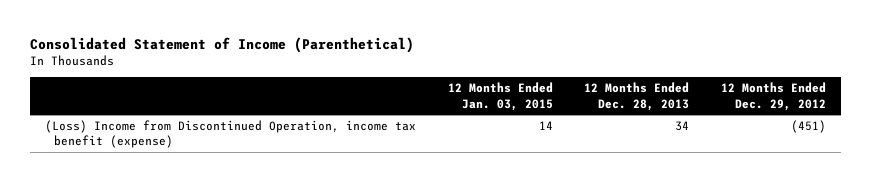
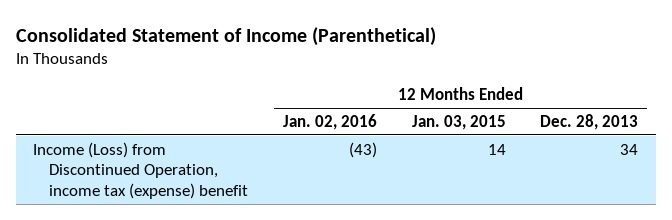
- | 12 Months Ended Jan. 03, 2015 | 12 Months Ended Dec. 28, 2013 | 12 Months Ended Dec. 29, 2012
+ | 12 Months Ended Jan. 02, 2016 | 12 Months Ended Jan. 03, 2015 | 12 Months Ended Dec. 28, 2013
- (Loss) Income from Discontinued Operation, income tax benefit (expense) | 14 | 34 | (451)
+ Income (Loss) from Discontinued Operation, income tax (expense) benefit | (43) | 14 | 34

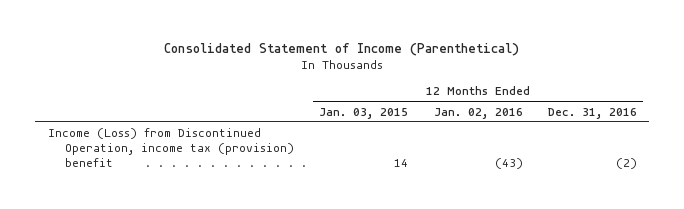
- | 12 Months Ended Jan. 02, 2016 | 12 Months Ended Jan. 03, 2015 | 12 Months Ended Dec. 28, 2013
+ | 12 Months Ended Jan. 03, 2015 | 12 Months Ended Jan. 02, 2016 | 12 Months Ended Dec. 31, 2016
- Income (Loss) from Discontinued Operation, income tax (expense) benefit | (43) | 14 | 34
+ Income (Loss) from Discontinued Operation, income tax (provision) benefit | 14 | (43) | (2)

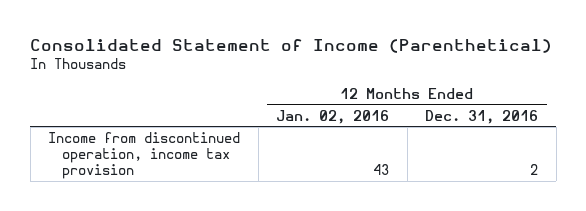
- | 12 Months Ended Jan. 03, 2015 | 12 Months Ended Jan. 02, 2016 | 12 Months Ended Dec. 31, 2016
+ | 12 Months Ended Jan. 02, 2016 | 12 Months Ended Dec. 31, 2016
- Income (Loss) from Discontinued Operation, income tax (provision) benefit | 14 | (43) | (2)
+ Income from discontinued operation, income tax provision | 43 | 2

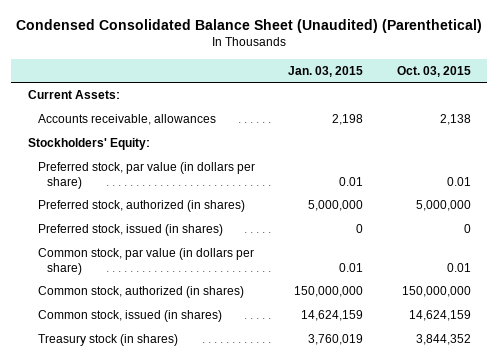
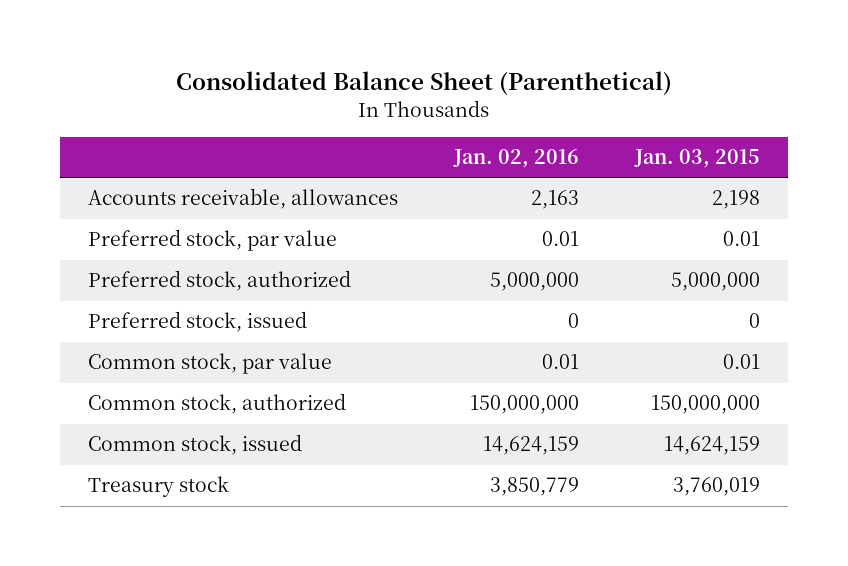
- Condensed Consolidated Balance Sheet (Unaudited) (Parenthetical)
+ Consolidated Balance Sheet (Parenthetical)
- | Jan. 03, 2015 | Oct. 03, 2015
+ | Jan. 02, 2016 | Jan. 03, 2015
- Current Assets:
- Stockholders' Equity:
- Preferred stock, par value (in dollars per share) | 0.01 | 0.01
- Preferred stock, authorized (in shares) | 5,000,000 | 5,000,000
- Preferred stock, issued (in shares) | 0 | 0
- Common stock, par value (in dollars per share) | 0.01 | 0.01
- Common stock, authorized (in shares) | 150,000,000 | 150,000,000
- Common stock, issued (in shares) | 14,624,159 | 14,624,159
- Treasury stock (in shares) | 3,760,019 | 3,844,352
+ Preferred stock, par value | 0.01 | 0.01
+ Preferred stock, authorized | 5,000,000 | 5,000,000
+ Preferred stock, issued | 0 | 0
+ Common stock, par value | 0.01 | 0.01
+ Common stock, authorized | 150,000,000 | 150,000,000
+ Common stock, issued | 14,624,159 | 14,624,159
+ Treasury stock | 3,850,779 | 3,760,019

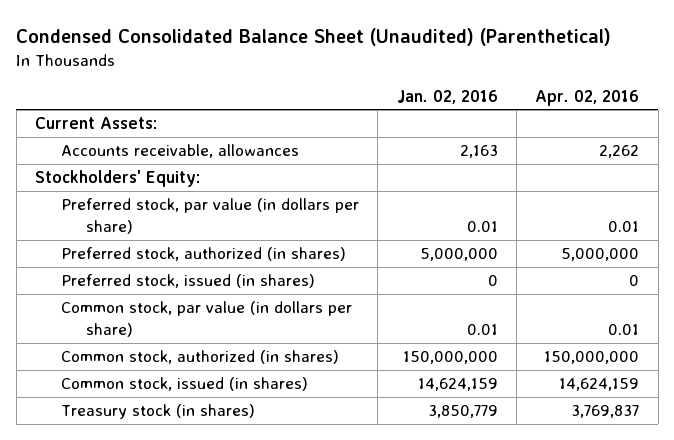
- Consolidated Balance Sheet (Parenthetical)
+ Condensed Consolidated Balance Sheet (Unaudited) (Parenthetical)
- | Jan. 02, 2016 | Jan. 03, 2015
+ | Jan. 02, 2016 | Apr. 02, 2016
+ Current Assets:
- Preferred stock, par value | 0.01 | 0.01
- Preferred stock, authorized | 5,000,000 | 5,000,000
- Preferred stock, issued | 0 | 0
- Common stock, par value | 0.01 | 0.01
- Common stock, authorized | 150,000,000 | 150,000,000
- Common stock, issued | 14,624,159 | 14,624,159
- Treasury stock | 3,850,779 | 3,760,019
+ Stockholders' Equity:
+ Preferred stock, par value (in dollars per share) | 0.01 | 0.01
+ Preferred stock, authorized (in shares) | 5,000,000 | 5,000,000
+ Preferred stock, issued (in shares) | 0 | 0
+ Common stock, par value (in dollars per share) | 0.01 | 0.01
+ Common stock, authorized (in shares) | 150,000,000 | 150,000,000
+ Common stock, issued (in shares) | 14,624,159 | 14,624,159
+ Treasury stock (in shares) | 3,850,779 | 3,769,837

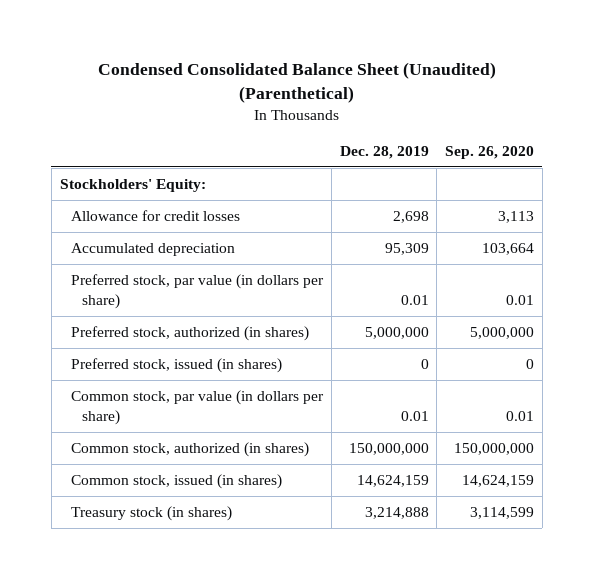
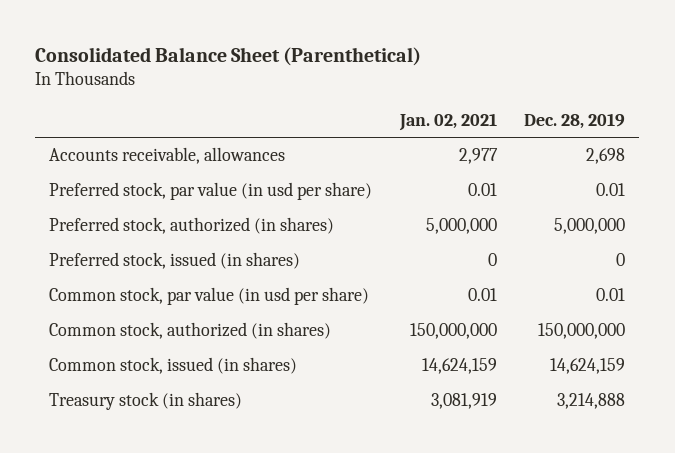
- Condensed Consolidated Balance Sheet (Unaudited) (Parenthetical)
+ Consolidated Balance Sheet (Parenthetical)
- | Dec. 28, 2019 | Sep. 26, 2020
+ | Jan. 02, 2021 | Dec. 28, 2019
- Stockholders' Equity:
- Allowance for credit losses | 2,698 | 3,113
- Accumulated depreciation | 95,309 | 103,664
- Preferred stock, par value (in dollars per share) | 0.01 | 0.01
+ Accounts receivable, allowances | 2,977 | 2,698
+ Preferred stock, par value (in usd per share) | 0.01 | 0.01
- Common stock, par value (in dollars per share) | 0.01 | 0.01
+ Common stock, par value (in usd per share) | 0.01 | 0.01

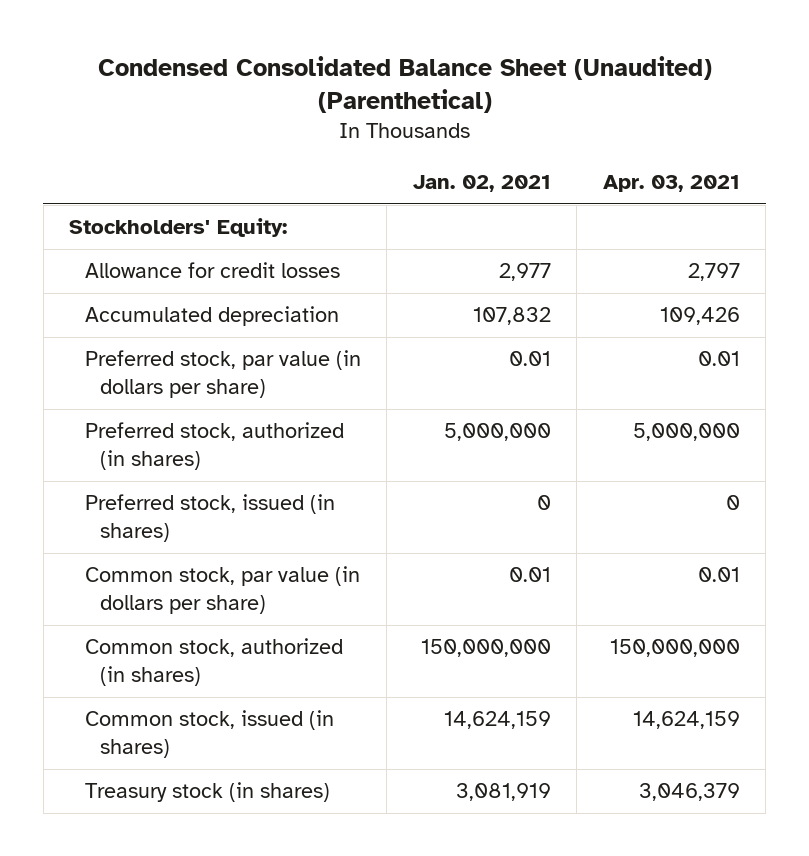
- Consolidated Balance Sheet (Parenthetical)
+ Condensed Consolidated Balance Sheet (Unaudited) (Parenthetical)
- | Jan. 02, 2021 | Dec. 28, 2019
+ | Jan. 02, 2021 | Apr. 03, 2021
- Accounts receivable, allowances | 2,977 | 2,698
- Preferred stock, par value (in usd per share) | 0.01 | 0.01
+ Stockholders' Equity:
+ Allowance for credit losses | 2,977 | 2,797
+ Accumulated depreciation | 107,832 | 109,426
+ Preferred stock, par value (in dollars per share) | 0.01 | 0.01
- Common stock, par value (in usd per share) | 0.01 | 0.01
+ Common stock, par value (in dollars per share) | 0.01 | 0.01

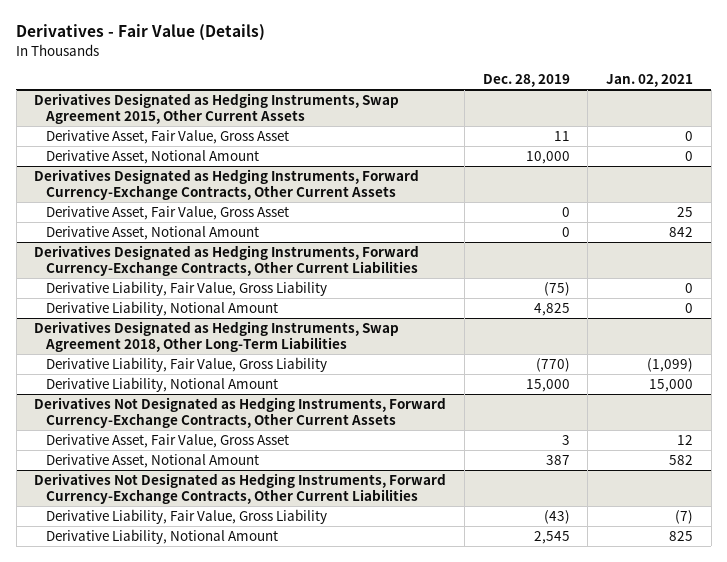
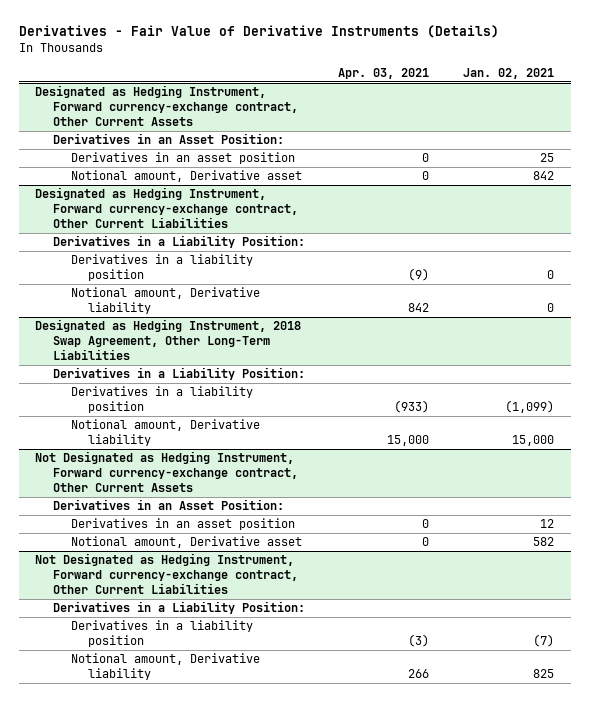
- Derivatives - Fair Value (Details)
+ Derivatives - Fair Value of Derivative Instruments (Details)
- | Dec. 28, 2019 | Jan. 02, 2021
+ | Apr. 03, 2021 | Jan. 02, 2021
- Derivatives Designated as Hedging Instruments, Swap Agreement 2015, Other Current Assets
- Derivative Asset, Fair Value, Gross Asset | 11 | 0
- Derivative Asset, Notional Amount | 10,000 | 0
- Derivatives Designated as Hedging Instruments, Forward Currency-Exchange Contracts, Other Current Assets
- Derivative Asset, Fair Value, Gross Asset | 0 | 25
- Derivative Asset, Notional Amount | 0 | 842
- Derivatives Designated as Hedging Instruments, Forward Currency-Exchange Contracts, Other Current Liabilities
- Derivative Liability, Fair Value, Gross Liability | (75) | 0
- Derivative Liability, Notional Amount | 4,825 | 0
- Derivatives Designated as Hedging Instruments, Swap Agreement 2018, Other Long-Term Liabilities
- Derivative Liability, Fair Value, Gross Liability | (770) | (1,099)
- Derivative Liability, Notional Amount | 15,000 | 15,000
- Derivatives Not Designated as Hedging Instruments, Forward Currency-Exchange Contracts, Other Current Assets
- Derivative Asset, Fair Value, Gross Asset | 3 | 12
- Derivative Asset, Notional Amount | 387 | 582
- Derivatives Not Designated as Hedging Instruments, Forward Currency-Exchange Contracts, Other Current Liabilities
- Derivative Liability, Fair Value, Gross Liability | (43) | (7)
- Derivative Liability, Notional Amount | 2,545 | 825
+ Designated as Hedging Instrument, Forward currency-exchange contract, Other Current Assets
+ Derivatives in an Asset Position:
+ Derivatives in an asset position | 0 | 25
+ Notional amount, Derivative asset | 0 | 842
+ Designated as Hedging Instrument, Forward currency-exchange contract, Other Current Liabilities
+ Derivatives in a Liability Position:
+ Derivatives in a liability position | (9) | 0
+ Notional amount, Derivative liability | 842 | 0
+ Designated as Hedging Instrument, 2018 Swap Agreement, Other Long-Term Liabilities
+ Derivatives in a Liability Position:
+ Derivatives in a liability position | (933) | (1,099)
+ Notional amount, Derivative liability | 15,000 | 15,000
+ Not Designated as Hedging Instrument, Forward currency-exchange contract, Other Current Assets
+ Derivatives in an Asset Position:
+ Derivatives in an asset position | 0 | 12
+ Notional amount, Derivative asset | 0 | 582
+ Not Designated as Hedging Instrument, Forward currency-exchange contract, Other Current Liabilities
+ Derivatives in a Liability Position:
+ Derivatives in a liability position | (3) | (7)
+ Notional amount, Derivative liability | 266 | 825

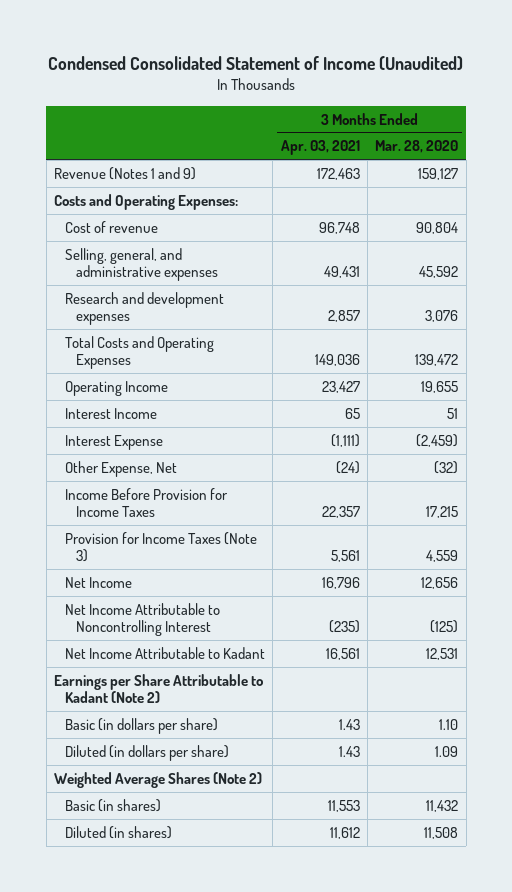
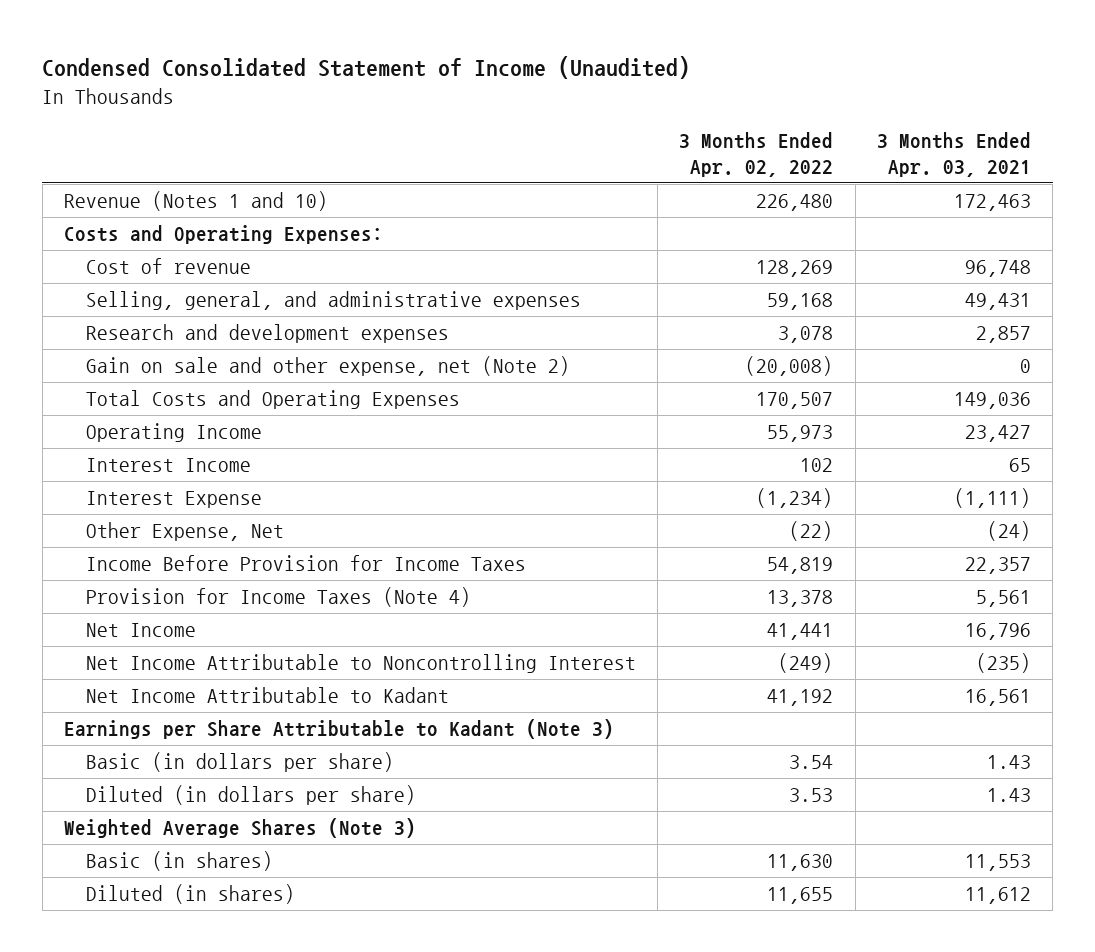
- | 3 Months Ended Apr. 03, 2021 | 3 Months Ended Mar. 28, 2020
+ | 3 Months Ended Apr. 02, 2022 | 3 Months Ended Apr. 03, 2021
- Revenue (Notes 1 and 9) | 172,463 | 159,127
+ Revenue (Notes 1 and 10) | 226,480 | 172,463
+ Gain on sale and other expense, net (Note 2) | (20,008) | 0
- Provision for Income Taxes (Note 3) | 5,561 | 4,559
+ Provision for Income Taxes (Note 4) | 13,378 | 5,561
- Earnings per Share Attributable to Kadant (Note 2)
+ Earnings per Share Attributable to Kadant (Note 3)
- Weighted Average Shares (Note 2)
+ Weighted Average Shares (Note 3)

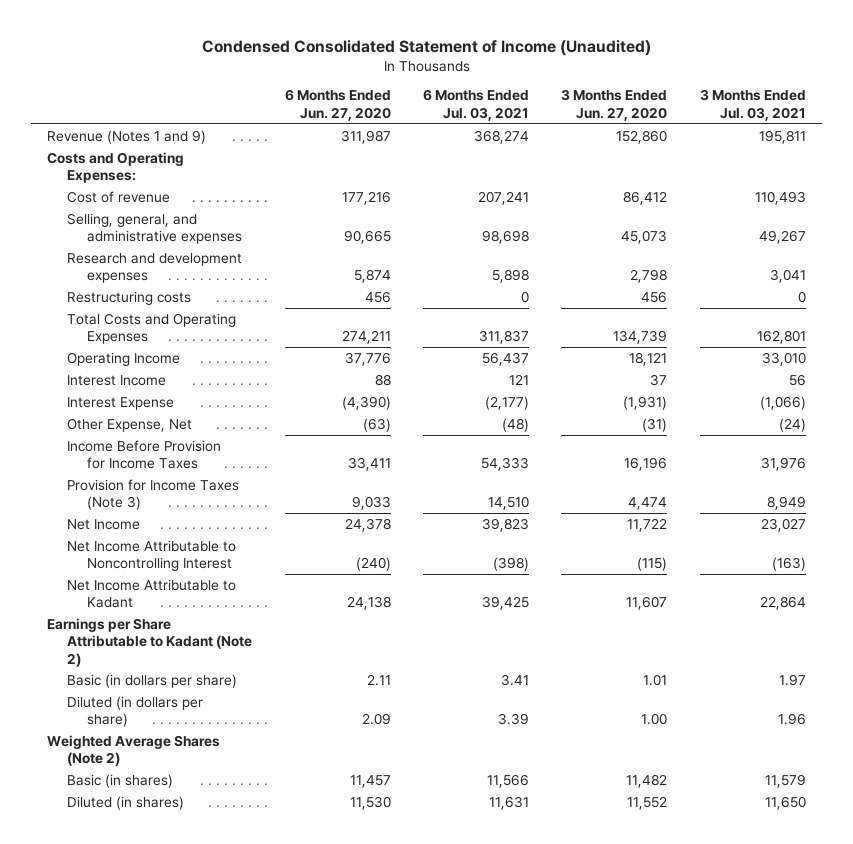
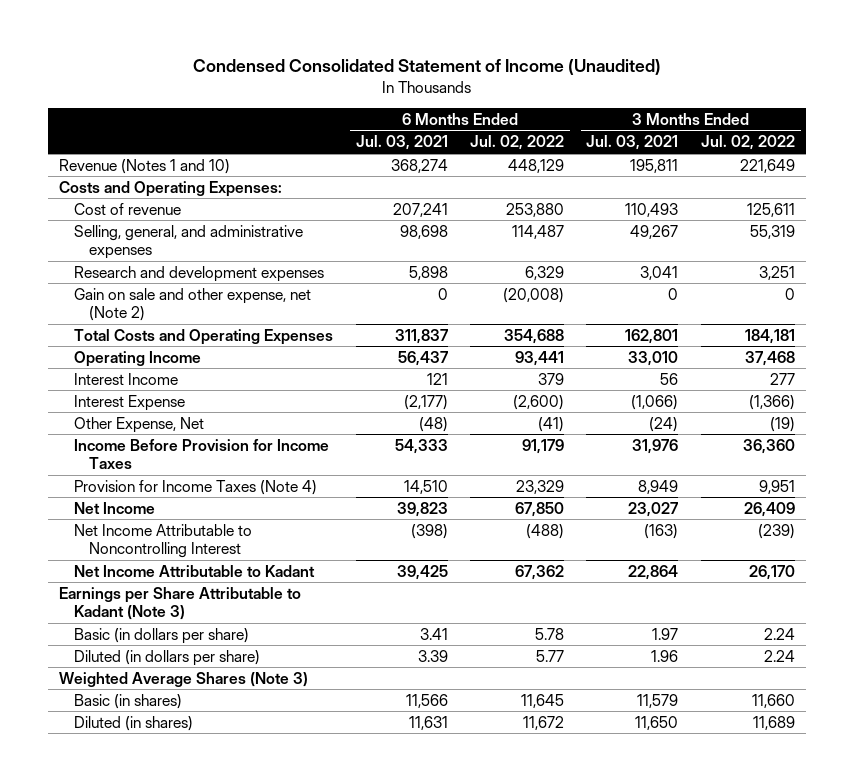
- | 6 Months Ended Jun. 27, 2020 | 6 Months Ended Jul. 03, 2021 | 3 Months Ended Jun. 27, 2020 | 3 Months Ended Jul. 03, 2021
+ | 6 Months Ended Jul. 03, 2021 | 6 Months Ended Jul. 02, 2022 | 3 Months Ended Jul. 03, 2021 | 3 Months Ended Jul. 02, 2022
- Revenue (Notes 1 and 9) | 311,987 | 368,274 | 152,860 | 195,811
+ Revenue (Notes 1 and 10) | 368,274 | 448,129 | 195,811 | 221,649
- Restructuring costs | 456 | 0 | 456 | 0
+ Gain on sale and other expense, net (Note 2) | 0 | (20,008) | 0 | 0
- Provision for Income Taxes (Note 3) | 9,033 | 14,510 | 4,474 | 8,949
+ Provision for Income Taxes (Note 4) | 14,510 | 23,329 | 8,949 | 9,951
- Earnings per Share Attributable to Kadant (Note 2)
+ Earnings per Share Attributable to Kadant (Note 3)
- Weighted Average Shares (Note 2)
+ Weighted Average Shares (Note 3)

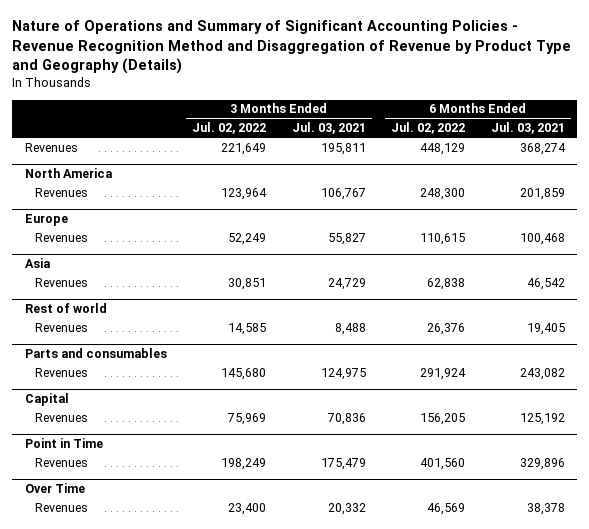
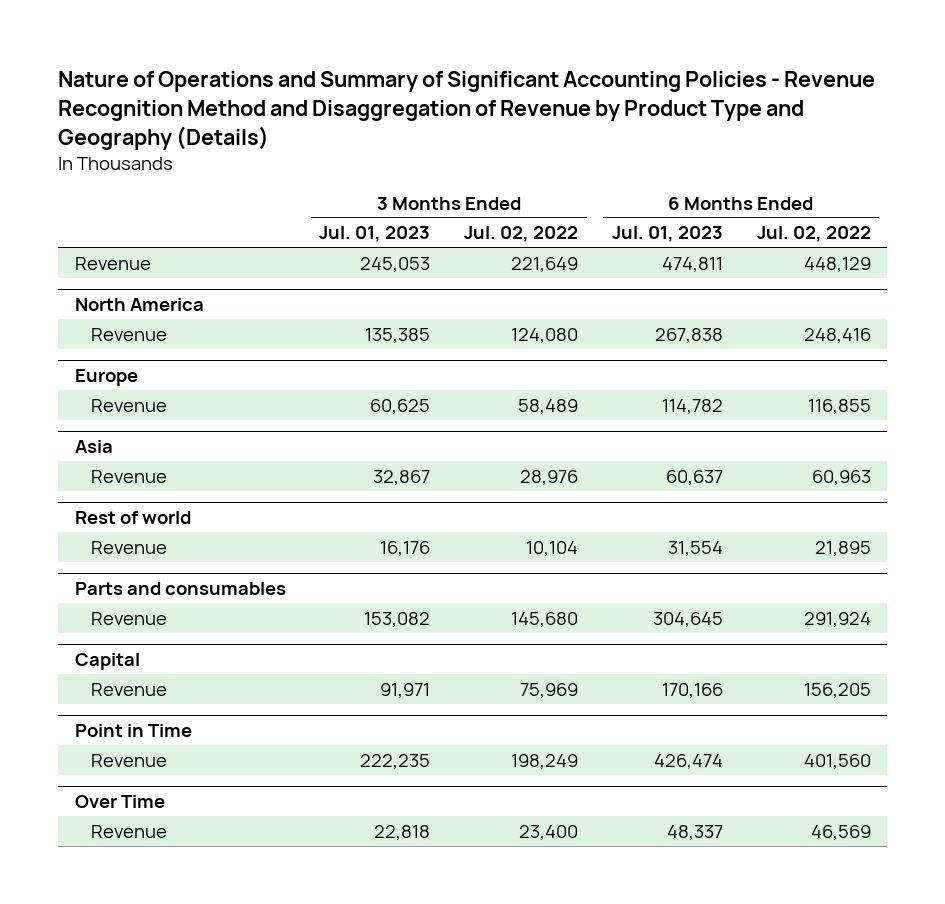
- | 3 Months Ended Jul. 02, 2022 | 3 Months Ended Jul. 03, 2021 | 6 Months Ended Jul. 02, 2022 | 6 Months Ended Jul. 03, 2021
+ | 3 Months Ended Jul. 01, 2023 | 3 Months Ended Jul. 02, 2022 | 6 Months Ended Jul. 01, 2023 | 6 Months Ended Jul. 02, 2022
- Revenues | 221,649 | 195,811 | 448,129 | 368,274
+ Revenue | 245,053 | 221,649 | 474,811 | 448,129
@ North America
- Revenues | 123,964 | 106,767 | 248,300 | 201,859
+ Revenue | 135,385 | 124,080 | 267,838 | 248,416
@ Europe
- Revenues | 52,249 | 55,827 | 110,615 | 100,468
+ Revenue | 60,625 | 58,489 | 114,782 | 116,855
@ Asia
- Revenues | 30,851 | 24,729 | 62,838 | 46,542
+ Revenue | 32,867 | 28,976 | 60,637 | 60,963
@ Rest of world
- Revenues | 14,585 | 8,488 | 26,376 | 19,405
+ Revenue | 16,176 | 10,104 | 31,554 | 21,895
@ Parts and consumables
- Revenues | 145,680 | 124,975 | 291,924 | 243,082
+ Revenue | 153,082 | 145,680 | 304,645 | 291,924
@ Capital
- Revenues | 75,969 | 70,836 | 156,205 | 125,192
+ Revenue | 91,971 | 75,969 | 170,166 | 156,205
@ Point in Time
- Revenues | 198,249 | 175,479 | 401,560 | 329,896
+ Revenue | 222,235 | 198,249 | 426,474 | 401,560
@ Over Time
- Revenues | 23,400 | 20,332 | 46,569 | 38,378
+ Revenue | 22,818 | 23,400 | 48,337 | 46,569

